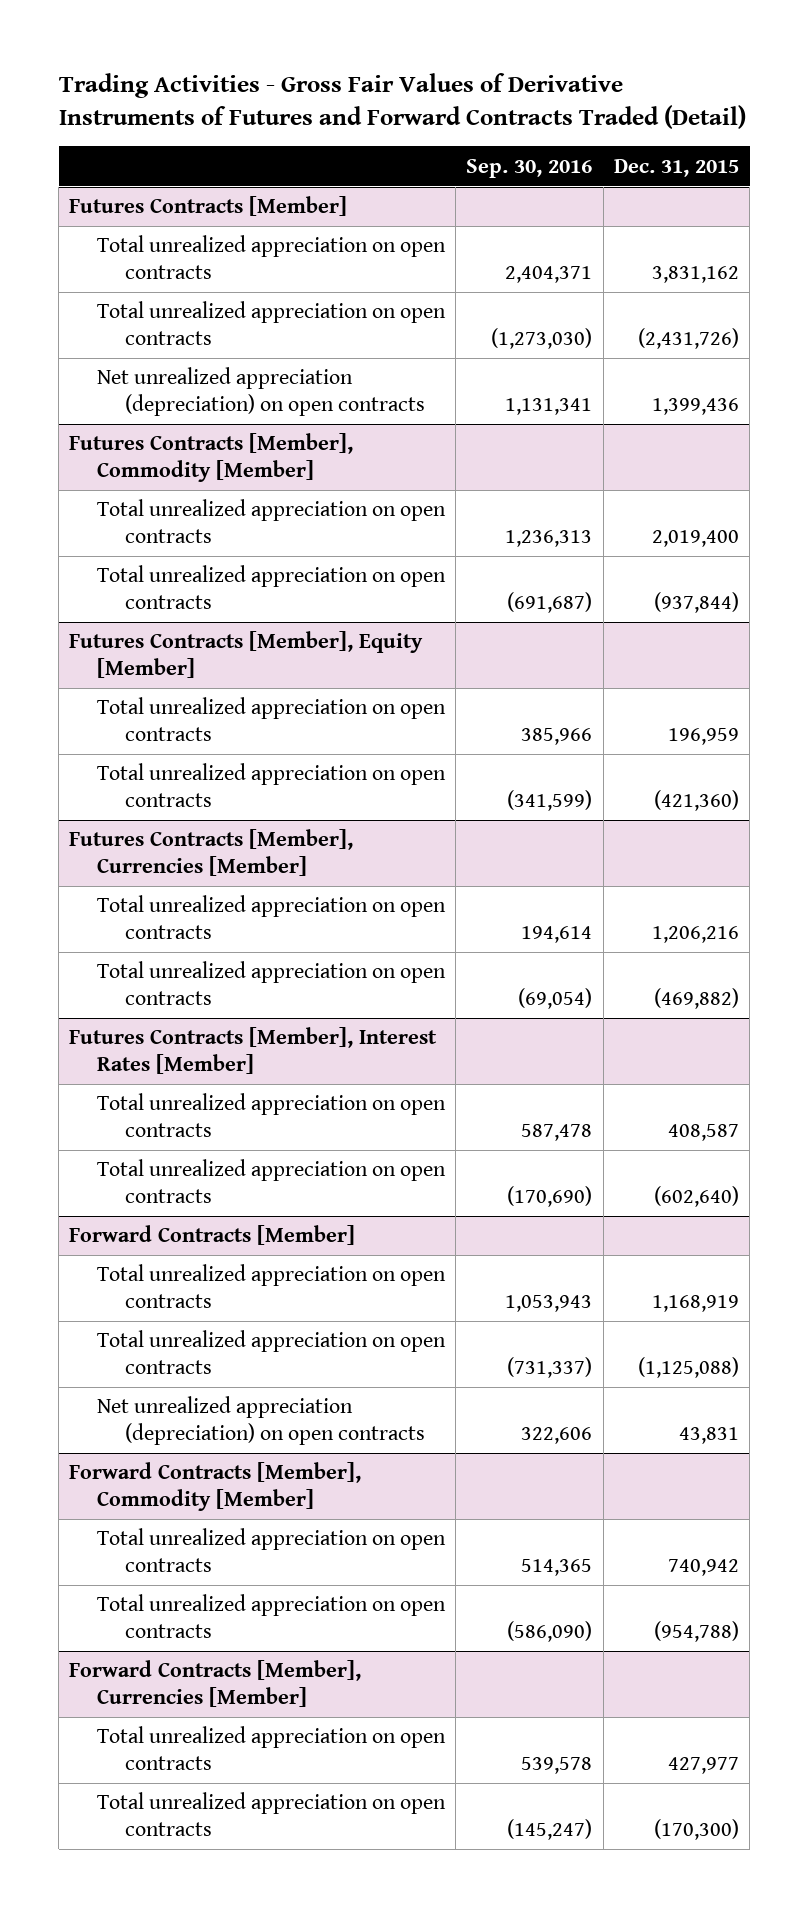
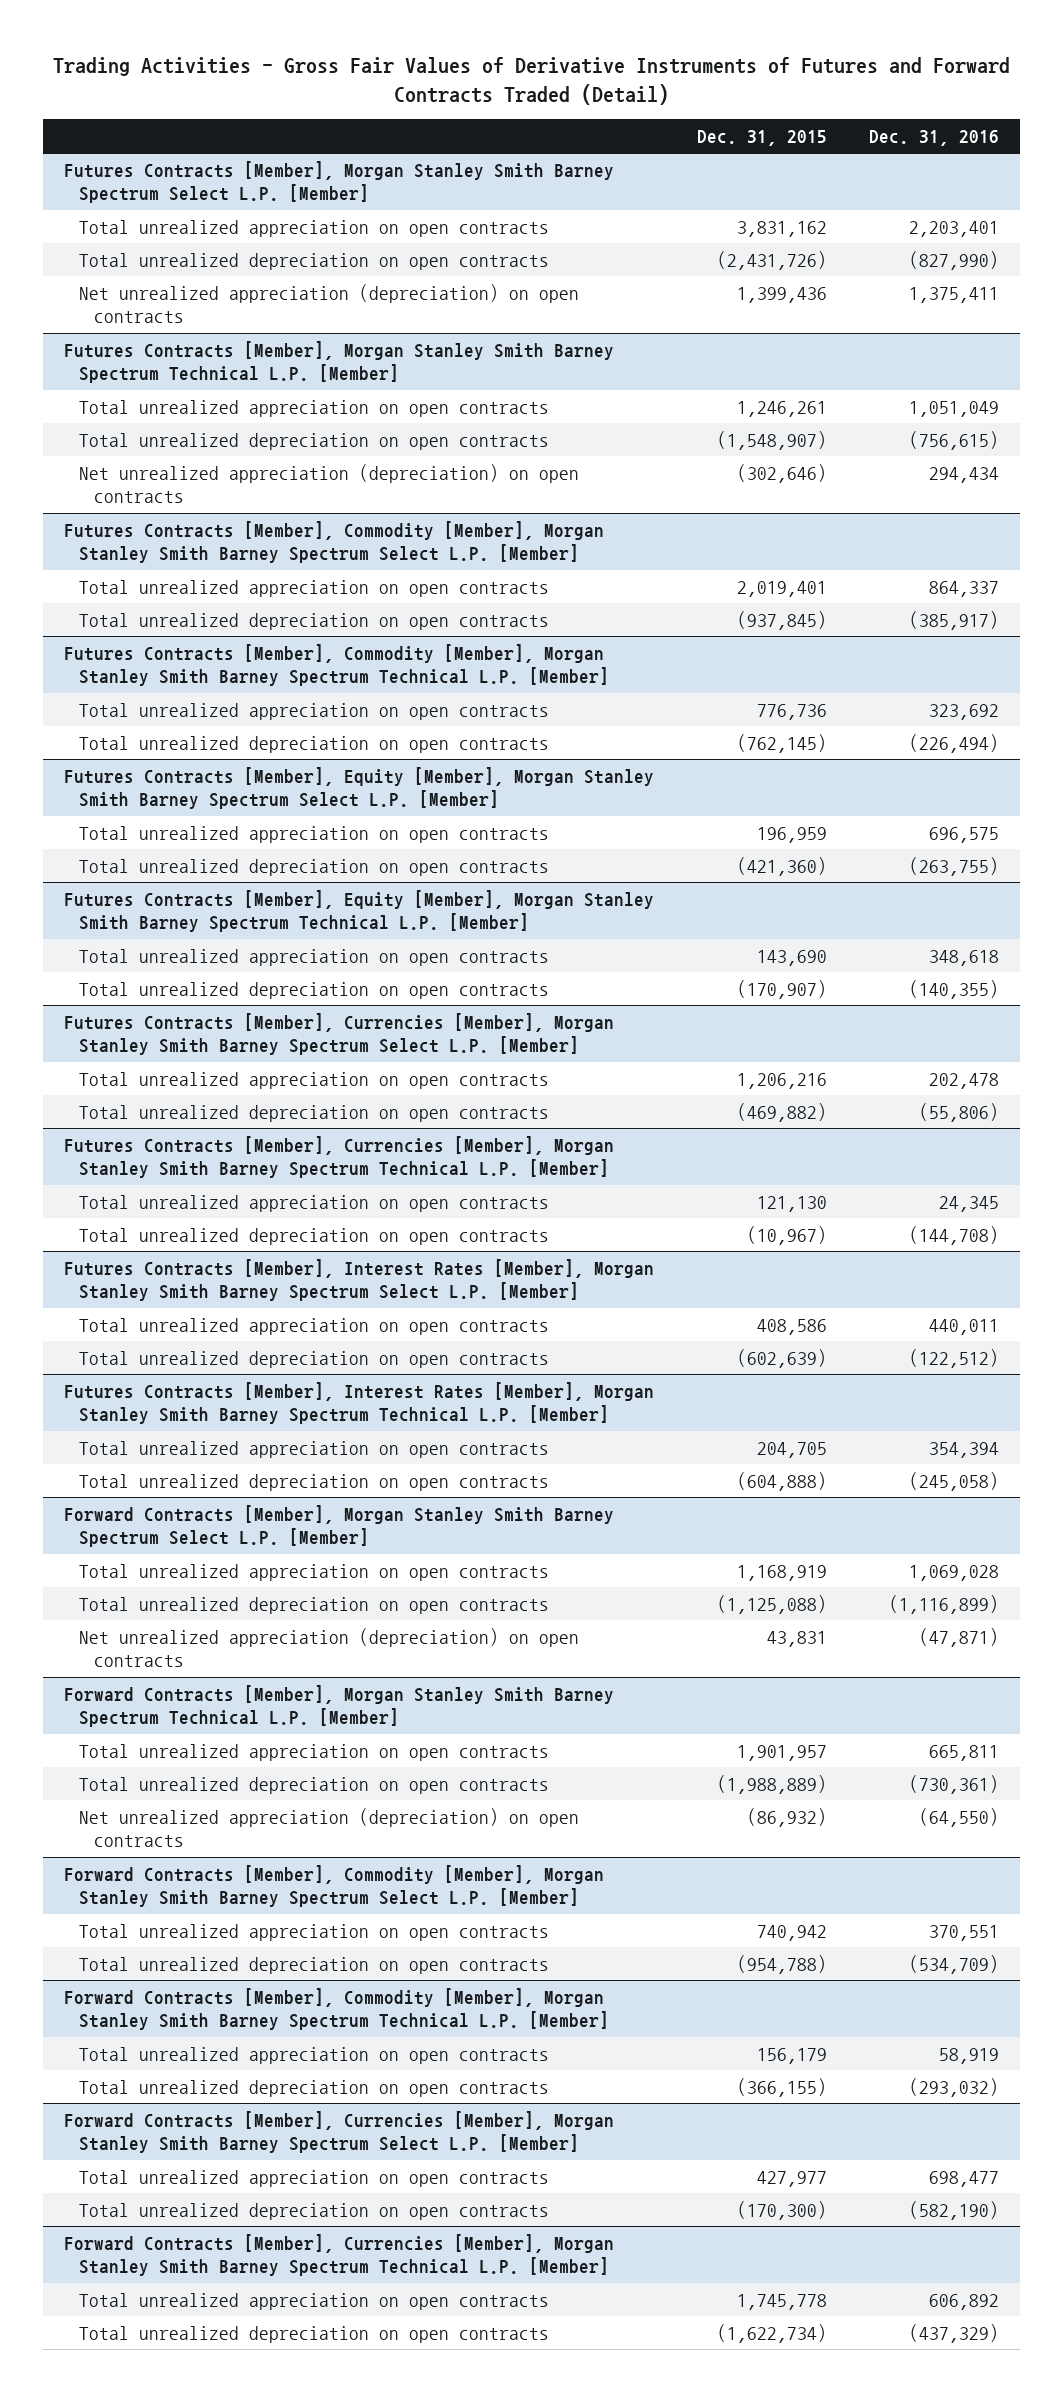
- | Sep. 30, 2016 | Dec. 31, 2015
+ | Dec. 31, 2015 | Dec. 31, 2016
- Futures Contracts [Member]
+ Futures Contracts [Member], Morgan Stanley Smith Barney Spectrum Select L.P. [Member]
- Total unrealized appreciation on open contracts | (1,273,030) | (2,431,726)
+ Total unrealized depreciation on open contracts | (2,431,726) | (827,990)
- Futures Contracts [Member], Commodity [Member]
- Total unrealized appreciation on open contracts | 1,236,313 | 2,019,400
- Total unrealized appreciation on open contracts | (691,687) | (937,844)
- Futures Contracts [Member], Equity [Member]
+ Futures Contracts [Member], Morgan Stanley Smith Barney Spectrum Technical L.P. [Member]
+ Total unrealized appreciation on open contracts | 1,246,261 | 1,051,049
+ Total unrealized depreciation on open contracts | (1,548,907) | (756,615)
+ Net unrealized appreciation (depreciation) on open contracts | (302,646) | 294,434
+ Futures Contracts [Member], Commodity [Member], Morgan Stanley Smith Barney Spectrum Select L.P. [Member]
+ Total unrealized appreciation on open contracts | 2,019,401 | 864,337
+ Total unrealized depreciation on open contracts | (937,845) | (385,917)
+ Futures Contracts [Member], Commodity [Member], Morgan Stanley Smith Barney Spectrum Technical L.P. [Member]
+ Total unrealized appreciation on open contracts | 776,736 | 323,692
+ Total unrealized depreciation on open contracts | (762,145) | (226,494)
+ Futures Contracts [Member], Equity [Member], Morgan Stanley Smith Barney Spectrum Select L.P. [Member]
- Total unrealized appreciation on open contracts | (341,599) | (421,360)
- Futures Contracts [Member], Currencies [Member]
+ Total unrealized depreciation on open contracts | (421,360) | (263,755)
+ Futures Contracts [Member], Equity [Member], Morgan Stanley Smith Barney Spectrum Technical L.P. [Member]
+ Total unrealized appreciation on open contracts | 143,690 | 348,618
+ Total unrealized depreciation on open contracts | (170,907) | (140,355)
+ Futures Contracts [Member], Currencies [Member], Morgan Stanley Smith Barney Spectrum Select L.P. [Member]
- Total unrealized appreciation on open contracts | (69,054) | (469,882)
- Futures Contracts [Member], Interest Rates [Member]
- Total unrealized appreciation on open contracts | 587,478 | 408,587
- Total unrealized appreciation on open contracts | (170,690) | (602,640)
- Forward Contracts [Member]
+ Total unrealized depreciation on open contracts | (469,882) | (55,806)
+ Futures Contracts [Member], Currencies [Member], Morgan Stanley Smith Barney Spectrum Technical L.P. [Member]
+ Total unrealized appreciation on open contracts | 121,130 | 24,345
+ Total unrealized depreciation on open contracts | (10,967) | (144,708)
+ Futures Contracts [Member], Interest Rates [Member], Morgan Stanley Smith Barney Spectrum Select L.P. [Member]
+ Total unrealized appreciation on open contracts | 408,586 | 440,011
+ Total unrealized depreciation on open contracts | (602,639) | (122,512)
+ Futures Contracts [Member], Interest Rates [Member], Morgan Stanley Smith Barney Spectrum Technical L.P. [Member]
+ Total unrealized appreciation on open contracts | 204,705 | 354,394
+ Total unrealized depreciation on open contracts | (604,888) | (245,058)
+ Forward Contracts [Member], Morgan Stanley Smith Barney Spectrum Select L.P. [Member]
- Total unrealized appreciation on open contracts | (731,337) | (1,125,088)
+ Total unrealized depreciation on open contracts | (1,125,088) | (1,116,899)
- Forward Contracts [Member], Commodity [Member]
+ Forward Contracts [Member], Morgan Stanley Smith Barney Spectrum Technical L.P. [Member]
+ Total unrealized appreciation on open contracts | 1,901,957 | 665,811
+ Total unrealized depreciation on open contracts | (1,988,889) | (730,361)
+ Net unrealized appreciation (depreciation) on open contracts | (86,932) | (64,550)
+ Forward Contracts [Member], Commodity [Member], Morgan Stanley Smith Barney Spectrum Select L.P. [Member]
- Total unrealized appreciation on open contracts | (586,090) | (954,788)
- Forward Contracts [Member], Currencies [Member]
+ Total unrealized depreciation on open contracts | (954,788) | (534,709)
+ Forward Contracts [Member], Commodity [Member], Morgan Stanley Smith Barney Spectrum Technical L.P. [Member]
+ Total unrealized appreciation on open contracts | 156,179 | 58,919
+ Total unrealized depreciation on open contracts | (366,155) | (293,032)
+ Forward Contracts [Member], Currencies [Member], Morgan Stanley Smith Barney Spectrum Select L.P. [Member]
- Total unrealized appreciation on open contracts | (145,247) | (170,300)
+ Total unrealized depreciation on open contracts | (170,300) | (582,190)
+ Forward Contracts [Member], Currencies [Member], Morgan Stanley Smith Barney Spectrum Technical L.P. [Member]
+ Total unrealized appreciation on open contracts | 1,745,778 | 606,892
+ Total unrealized depreciation on open contracts | (1,622,734) | (437,329)

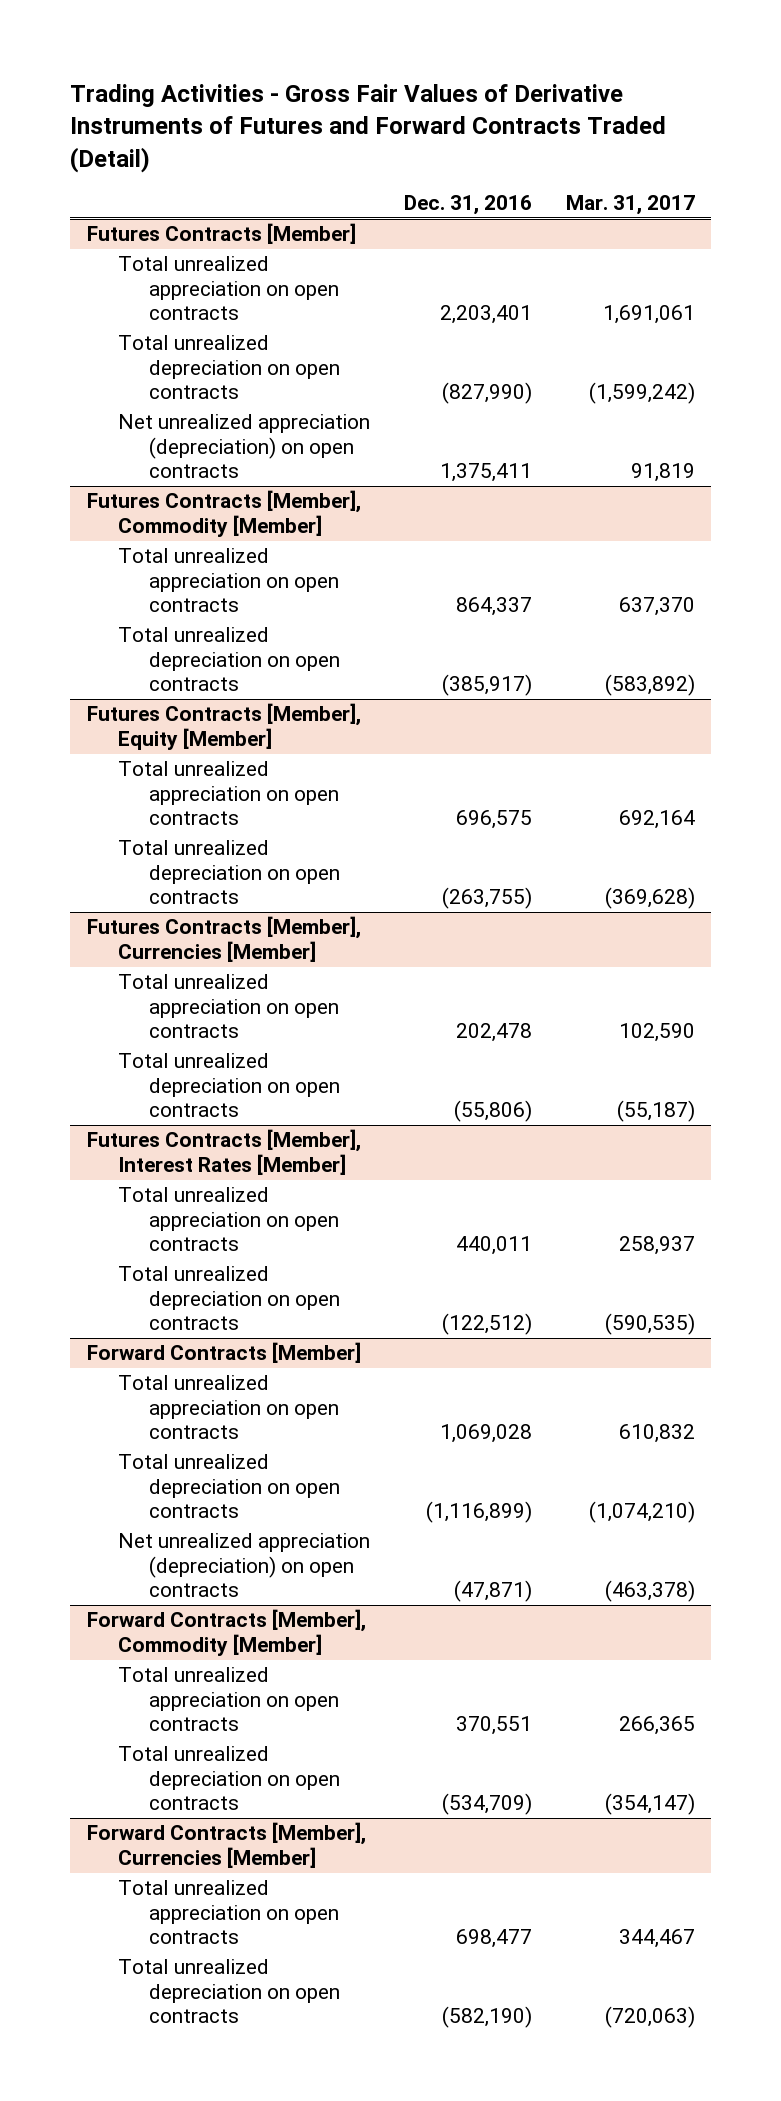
- | Dec. 31, 2015 | Dec. 31, 2016
+ | Dec. 31, 2016 | Mar. 31, 2017
- Futures Contracts [Member], Morgan Stanley Smith Barney Spectrum Select L.P. [Member]
+ Futures Contracts [Member]
- Futures Contracts [Member], Morgan Stanley Smith Barney Spectrum Technical L.P. [Member]
- Total unrealized appreciation on open contracts | 1,246,261 | 1,051,049
- Total unrealized depreciation on open contracts | (1,548,907) | (756,615)
- Net unrealized appreciation (depreciation) on open contracts | (302,646) | 294,434
- Futures Contracts [Member], Commodity [Member], Morgan Stanley Smith Barney Spectrum Select L.P. [Member]
+ Futures Contracts [Member], Commodity [Member]
- Futures Contracts [Member], Commodity [Member], Morgan Stanley Smith Barney Spectrum Technical L.P. [Member]
- Total unrealized appreciation on open contracts | 776,736 | 323,692
- Total unrealized depreciation on open contracts | (762,145) | (226,494)
- Futures Contracts [Member], Equity [Member], Morgan Stanley Smith Barney Spectrum Select L.P. [Member]
+ Futures Contracts [Member], Equity [Member]
- Futures Contracts [Member], Equity [Member], Morgan Stanley Smith Barney Spectrum Technical L.P. [Member]
- Total unrealized appreciation on open contracts | 143,690 | 348,618
- Total unrealized depreciation on open contracts | (170,907) | (140,355)
- Futures Contracts [Member], Currencies [Member], Morgan Stanley Smith Barney Spectrum Select L.P. [Member]
+ Futures Contracts [Member], Currencies [Member]
- Futures Contracts [Member], Currencies [Member], Morgan Stanley Smith Barney Spectrum Technical L.P. [Member]
- Total unrealized appreciation on open contracts | 121,130 | 24,345
- Total unrealized depreciation on open contracts | (10,967) | (144,708)
- Futures Contracts [Member], Interest Rates [Member], Morgan Stanley Smith Barney Spectrum Select L.P. [Member]
+ Futures Contracts [Member], Interest Rates [Member]
- Futures Contracts [Member], Interest Rates [Member], Morgan Stanley Smith Barney Spectrum Technical L.P. [Member]
- Total unrealized appreciation on open contracts | 204,705 | 354,394
- Total unrealized depreciation on open contracts | (604,888) | (245,058)
- Forward Contracts [Member], Morgan Stanley Smith Barney Spectrum Select L.P. [Member]
+ Forward Contracts [Member]
- Forward Contracts [Member], Morgan Stanley Smith Barney Spectrum Technical L.P. [Member]
- Total unrealized appreciation on open contracts | 1,901,957 | 665,811
- Total unrealized depreciation on open contracts | (1,988,889) | (730,361)
- Net unrealized appreciation (depreciation) on open contracts | (86,932) | (64,550)
- Forward Contracts [Member], Commodity [Member], Morgan Stanley Smith Barney Spectrum Select L.P. [Member]
+ Forward Contracts [Member], Commodity [Member]
- Forward Contracts [Member], Commodity [Member], Morgan Stanley Smith Barney Spectrum Technical L.P. [Member]
- Total unrealized appreciation on open contracts | 156,179 | 58,919
- Total unrealized depreciation on open contracts | (366,155) | (293,032)
- Forward Contracts [Member], Currencies [Member], Morgan Stanley Smith Barney Spectrum Select L.P. [Member]
+ Forward Contracts [Member], Currencies [Member]
- Forward Contracts [Member], Currencies [Member], Morgan Stanley Smith Barney Spectrum Technical L.P. [Member]
- Total unrealized appreciation on open contracts | 1,745,778 | 606,892
- Total unrealized depreciation on open contracts | (1,622,734) | (437,329)

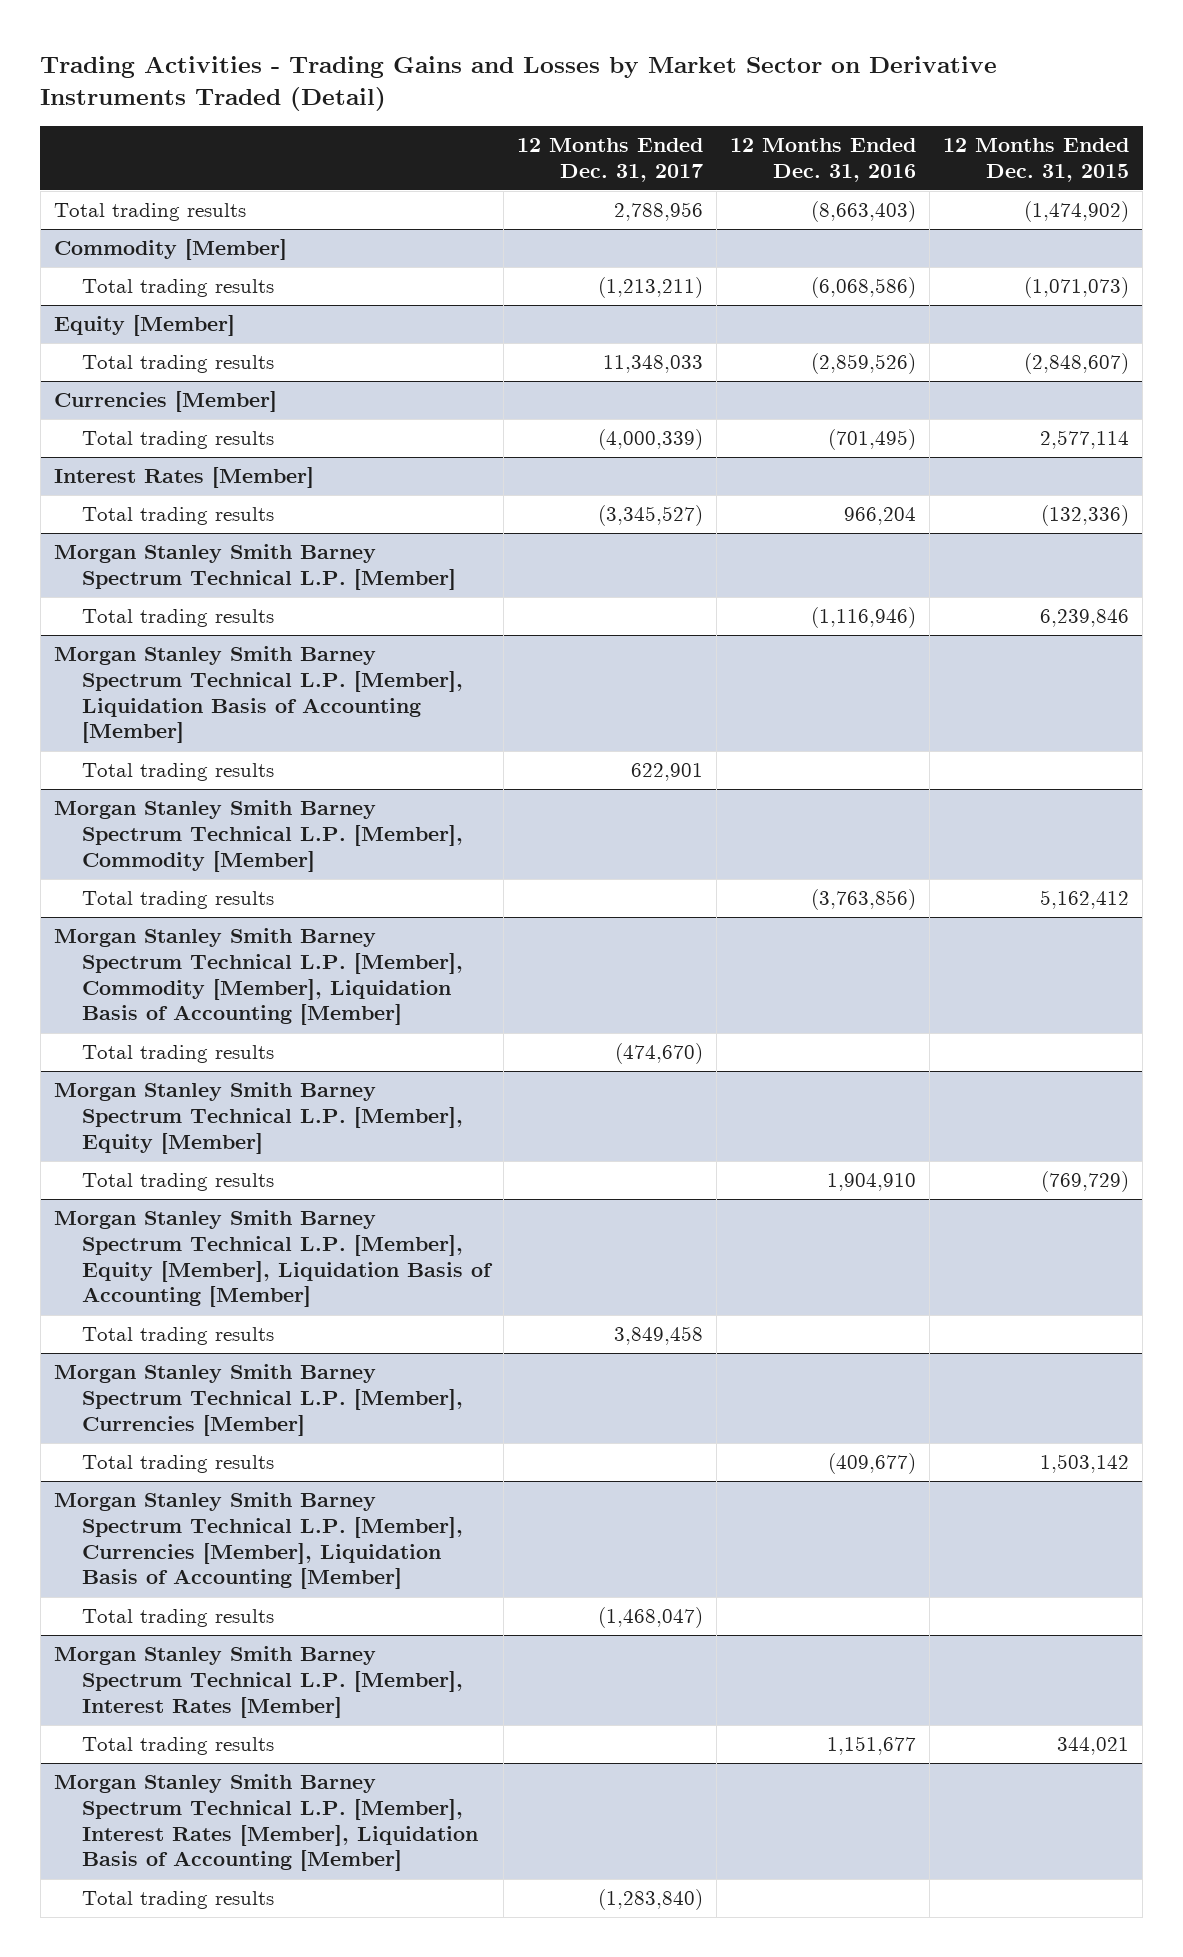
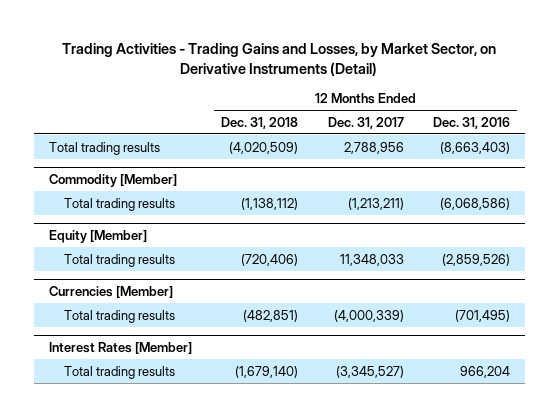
- Trading Activities - Trading Gains and Losses by Market Sector on Derivative Instruments Traded (Detail)
+ Trading Activities - Trading Gains and Losses, by Market Sector, on Derivative Instruments (Detail)
- | 12 Months Ended Dec. 31, 2017 | 12 Months Ended Dec. 31, 2016 | 12 Months Ended Dec. 31, 2015
+ | 12 Months Ended Dec. 31, 2018 | 12 Months Ended Dec. 31, 2017 | 12 Months Ended Dec. 31, 2016
- Morgan Stanley Smith Barney Spectrum Technical L.P. [Member]
- Total trading results | | (1,116,946) | 6,239,846
- Morgan Stanley Smith Barney Spectrum Technical L.P. [Member], Liquidation Basis of Accounting [Member]
- Total trading results | 622,901 | |
- Morgan Stanley Smith Barney Spectrum Technical L.P. [Member], Commodity [Member]
- Total trading results | | (3,763,856) | 5,162,412
- Morgan Stanley Smith Barney Spectrum Technical L.P. [Member], Commodity [Member], Liquidation Basis of Accounting [Member]
- Total trading results | (474,670) | |
- Morgan Stanley Smith Barney Spectrum Technical L.P. [Member], Equity [Member]
- Total trading results | | 1,904,910 | (769,729)
- Morgan Stanley Smith Barney Spectrum Technical L.P. [Member], Equity [Member], Liquidation Basis of Accounting [Member]
- Total trading results | 3,849,458 | |
- Morgan Stanley Smith Barney Spectrum Technical L.P. [Member], Currencies [Member]
- Total trading results | | (409,677) | 1,503,142
- Morgan Stanley Smith Barney Spectrum Technical L.P. [Member], Currencies [Member], Liquidation Basis of Accounting [Member]
- Total trading results | (1,468,047) | |
- Morgan Stanley Smith Barney Spectrum Technical L.P. [Member], Interest Rates [Member]
- Total trading results | | 1,151,677 | 344,021
- Morgan Stanley Smith Barney Spectrum Technical L.P. [Member], Interest Rates [Member], Liquidation Basis of Accounting [Member]
- Total trading results | (1,283,840) | |

